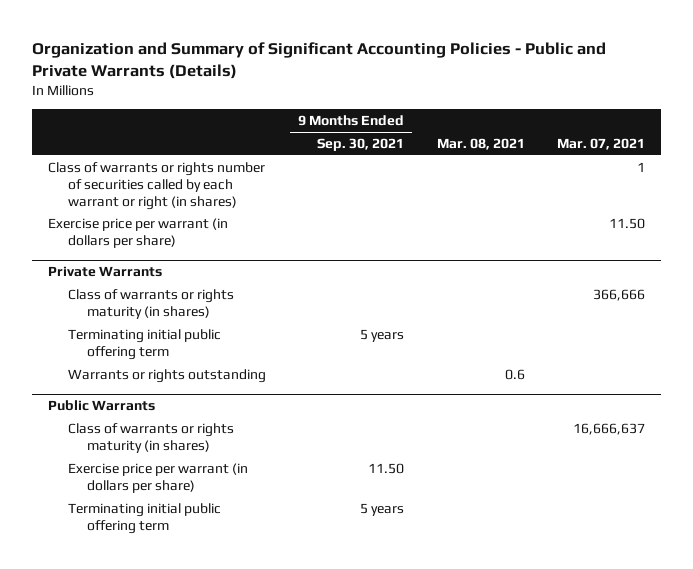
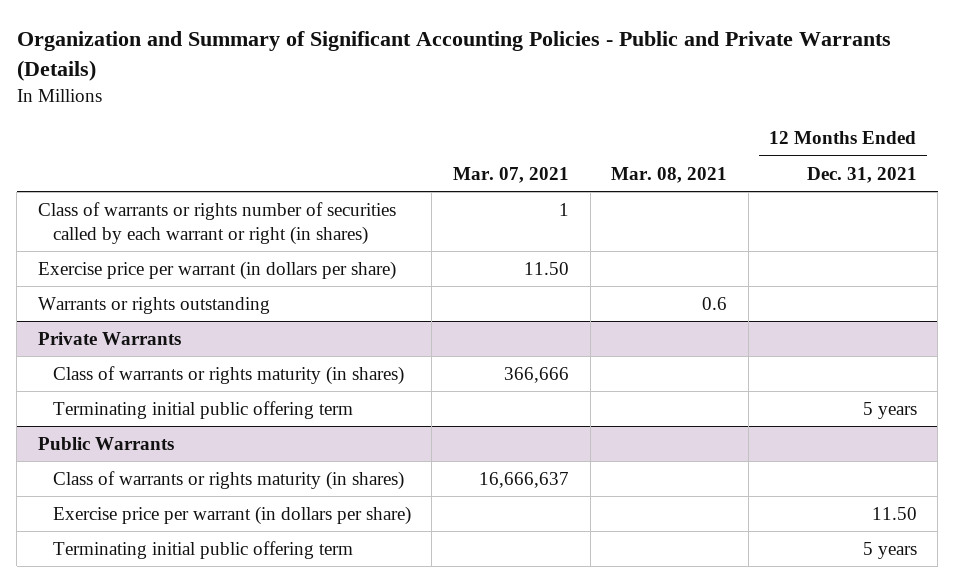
- | 9 Months Ended Sep. 30, 2021 | Mar. 08, 2021 | Mar. 07, 2021
+ | Mar. 07, 2021 | Mar. 08, 2021 | 12 Months Ended Dec. 31, 2021
+ Warrants or rights outstanding | | 0.6 |
@ Private Warrants
- Warrants or rights outstanding | | 0.6 |

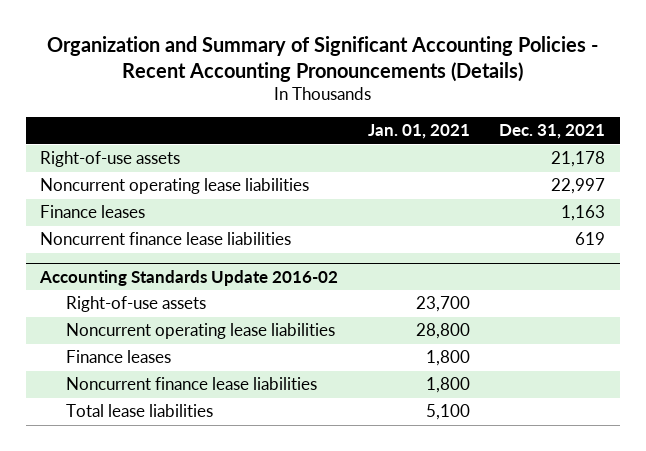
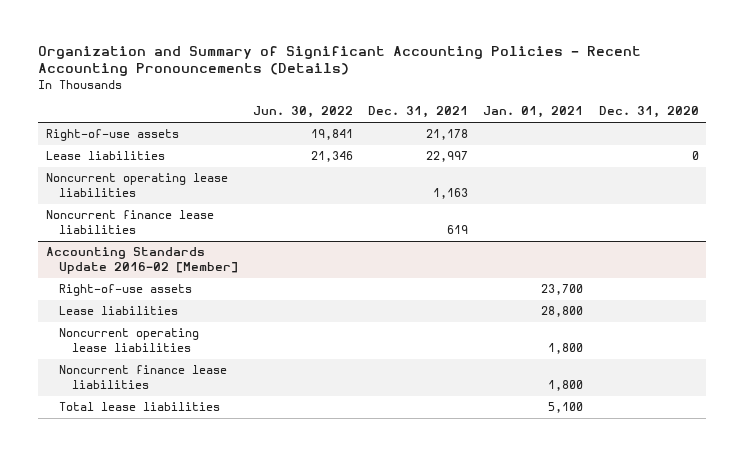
- | Jan. 01, 2021 | Dec. 31, 2021
+ | Jun. 30, 2022 | Dec. 31, 2021 | Jan. 01, 2021 | Dec. 31, 2020
- Noncurrent operating lease liabilities | | 22,997
- Finance leases | | 1,163
+ Lease liabilities | 21,346 | 22,997 | | 0
+ Noncurrent operating lease liabilities | | 1,163 | |
- Accounting Standards Update 2016-02
+ Accounting Standards Update 2016-02 [Member]
- Noncurrent operating lease liabilities | 28,800 |
- Finance leases | 1,800 |
+ Lease liabilities | | | 28,800 |
+ Noncurrent operating lease liabilities | | | 1,800 |

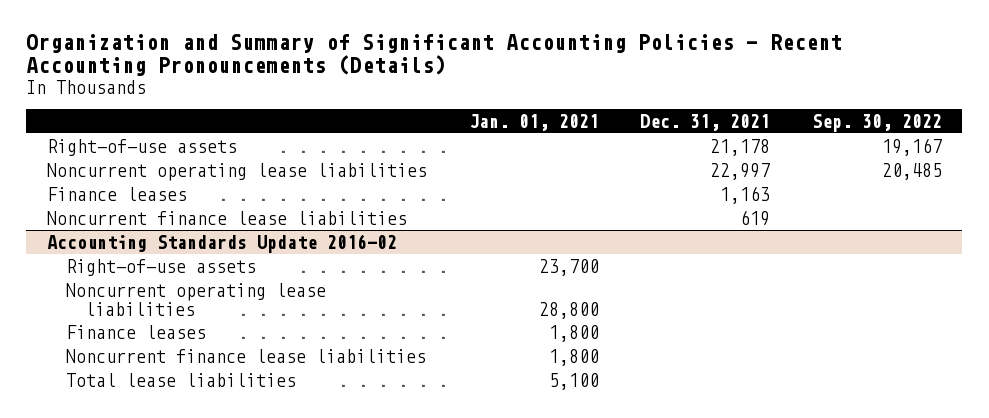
- | Jun. 30, 2022 | Dec. 31, 2021 | Jan. 01, 2021 | Dec. 31, 2020
+ | Jan. 01, 2021 | Dec. 31, 2021 | Sep. 30, 2022
- Lease liabilities | 21,346 | 22,997 | | 0
- Noncurrent operating lease liabilities | | 1,163 | |
+ Noncurrent operating lease liabilities | | 22,997 | 20,485
+ Finance leases | | 1,163 |
- Accounting Standards Update 2016-02 [Member]
+ Accounting Standards Update 2016-02
- Lease liabilities | | | 28,800 |
- Noncurrent operating lease liabilities | | | 1,800 |
+ Noncurrent operating lease liabilities | 28,800 | |
+ Finance leases | 1,800 | |

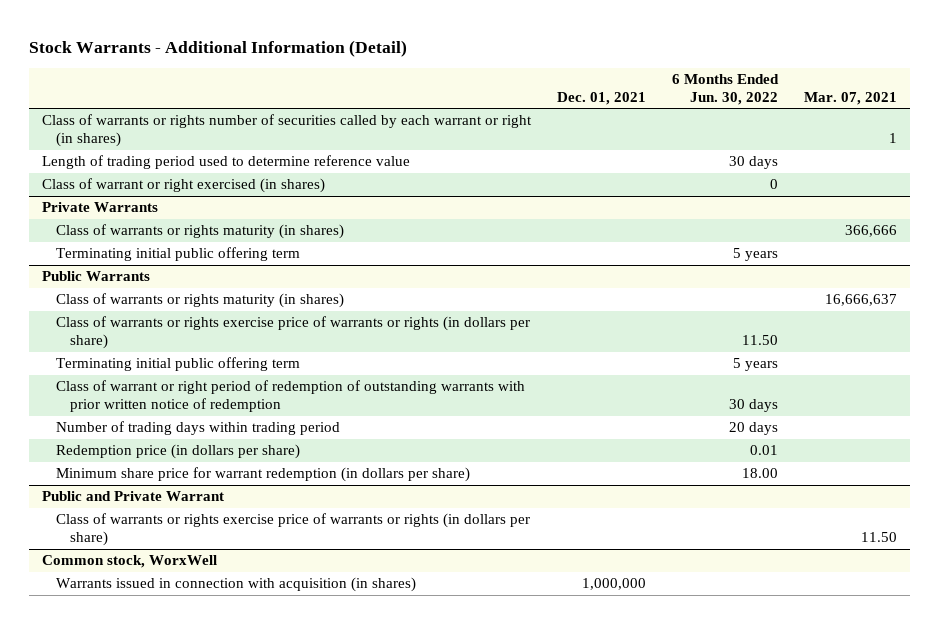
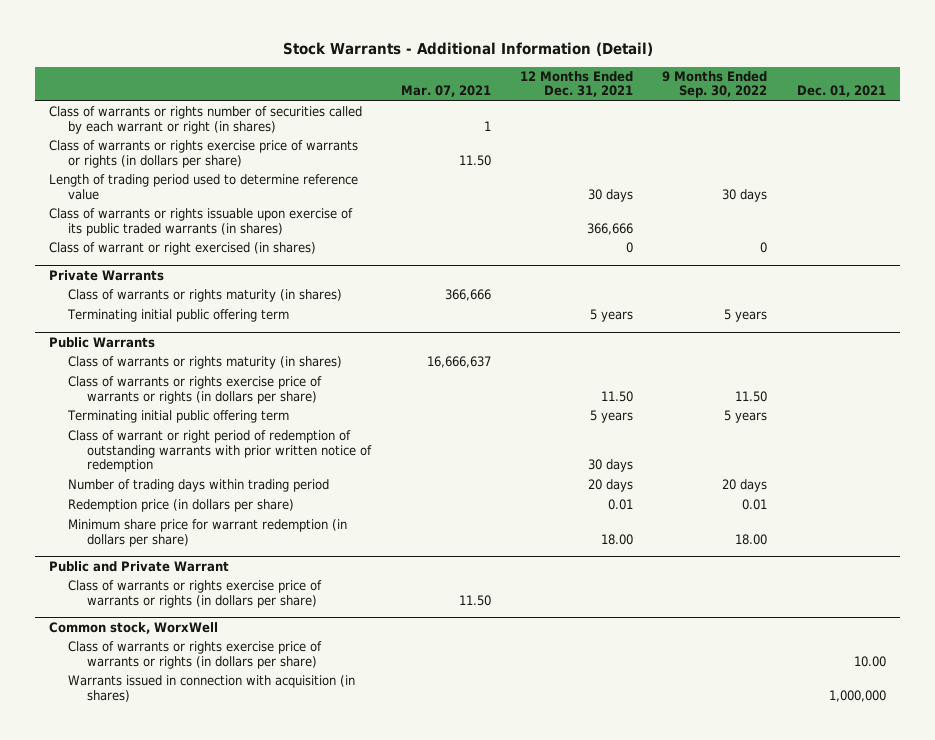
- | Dec. 01, 2021 | 6 Months Ended Jun. 30, 2022 | Mar. 07, 2021
+ | Mar. 07, 2021 | 12 Months Ended Dec. 31, 2021 | 9 Months Ended Sep. 30, 2022 | Dec. 01, 2021
+ Class of warrants or rights exercise price of warrants or rights (in dollars per share) | 11.50 | | |
+ Class of warrants or rights issuable upon exercise of its public traded warrants (in shares) | | 366,666 | |
@ Common stock, WorxWell
+ Class of warrants or rights exercise price of warrants or rights (in dollars per share) | | | | 10.00

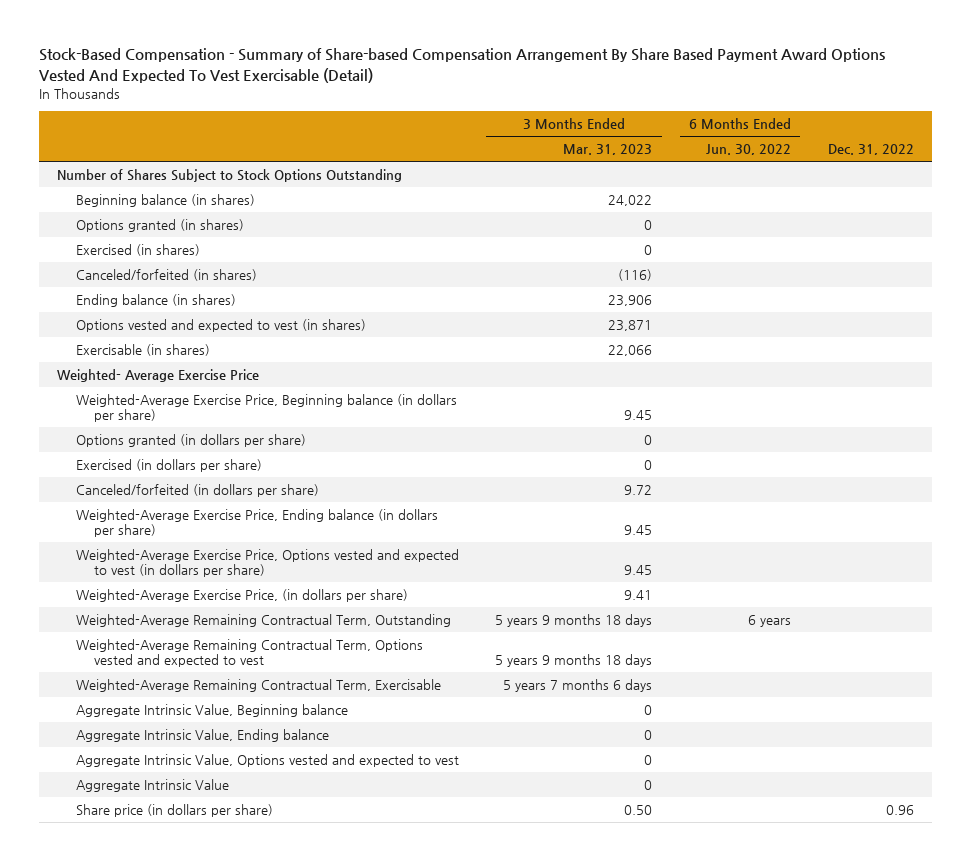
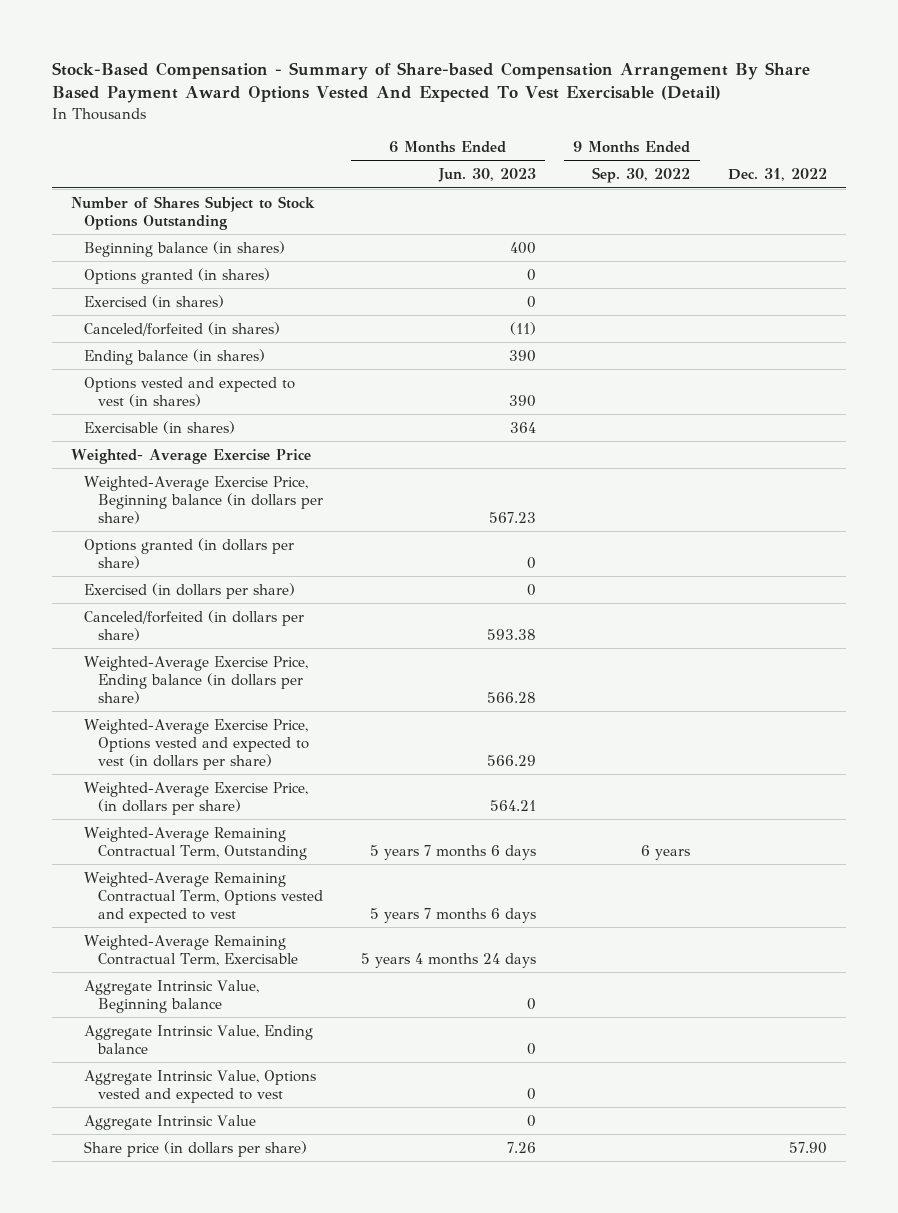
- | 3 Months Ended Mar. 31, 2023 | 6 Months Ended Jun. 30, 2022 | Dec. 31, 2022
+ | 6 Months Ended Jun. 30, 2023 | 9 Months Ended Sep. 30, 2022 | Dec. 31, 2022
- Share price (in dollars per share) | 0.50 | | 0.96
+ Share price (in dollars per share) | 7.26 | | 57.90

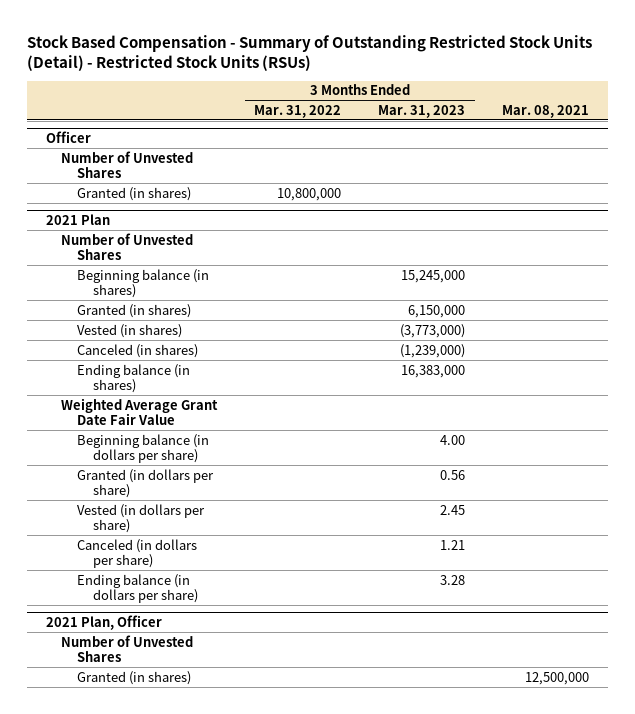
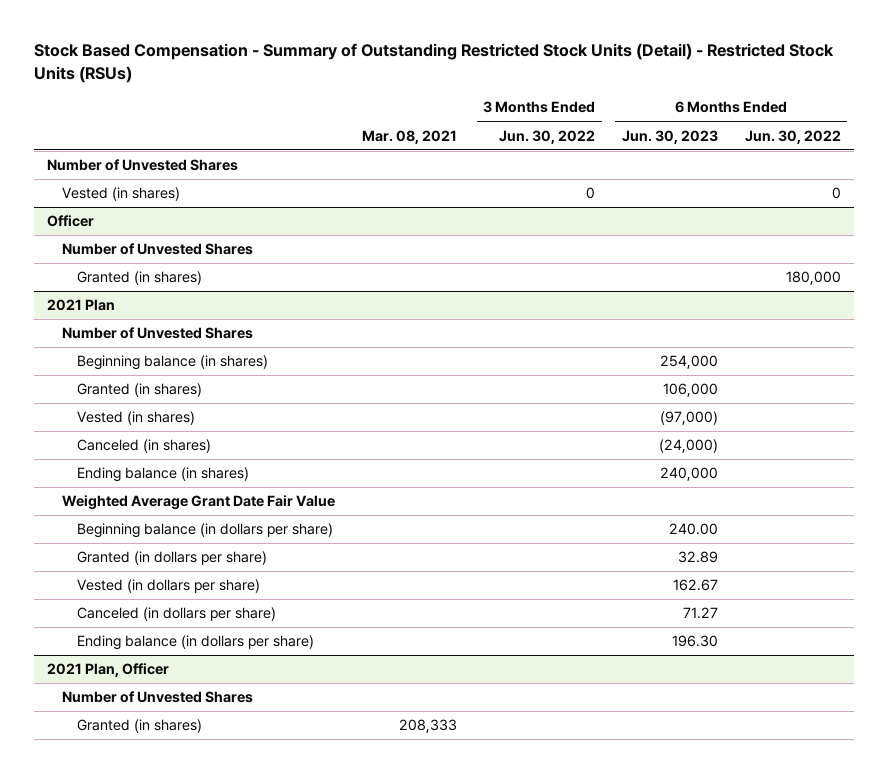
- | 3 Months Ended Mar. 31, 2022 | 3 Months Ended Mar. 31, 2023 | Mar. 08, 2021
+ | Mar. 08, 2021 | 3 Months Ended Jun. 30, 2022 | 6 Months Ended Jun. 30, 2023 | 6 Months Ended Jun. 30, 2022
+ Number of Unvested Shares
+ Vested (in shares) | | 0 | | 0
@ 2021 Plan, Officer
- Granted (in shares) | | | 12,500,000
+ Granted (in shares) | 208,333 | | |

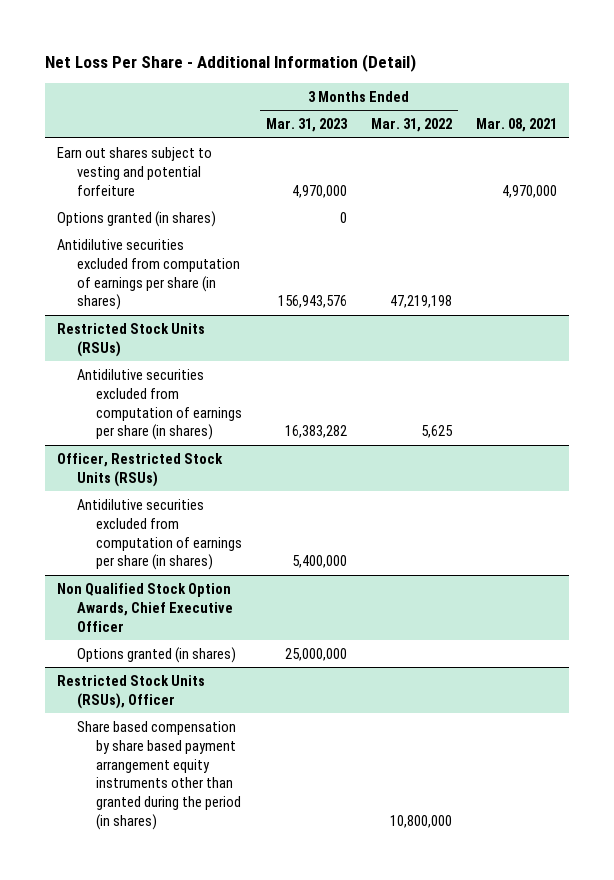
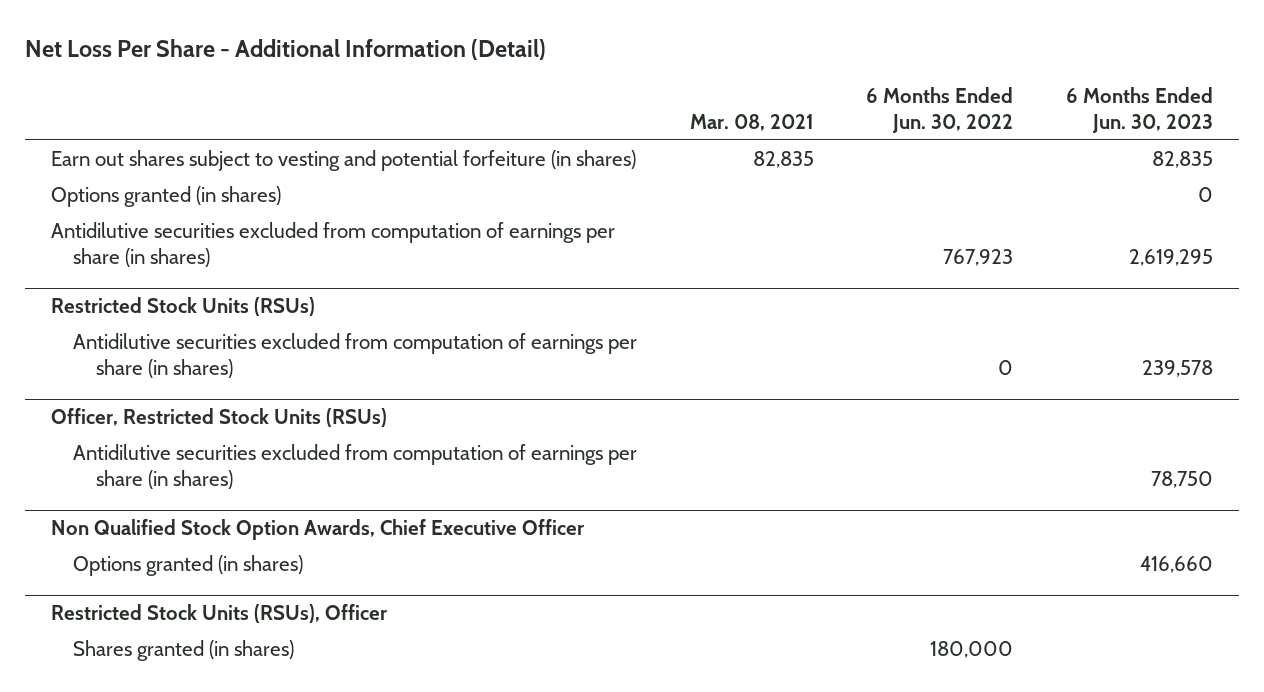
- | 3 Months Ended Mar. 31, 2023 | 3 Months Ended Mar. 31, 2022 | Mar. 08, 2021
+ | Mar. 08, 2021 | 6 Months Ended Jun. 30, 2022 | 6 Months Ended Jun. 30, 2023
- Earn out shares subject to vesting and potential forfeiture | 4,970,000 | | 4,970,000
+ Earn out shares subject to vesting and potential forfeiture (in shares) | 82,835 | | 82,835
@ Restricted Stock Units (RSUs), Officer
- Share based compensation by share based payment arrangement equity instruments other than granted during the period (in shares) | | 10,800,000 |
+ Shares granted (in shares) | | 180,000 |

